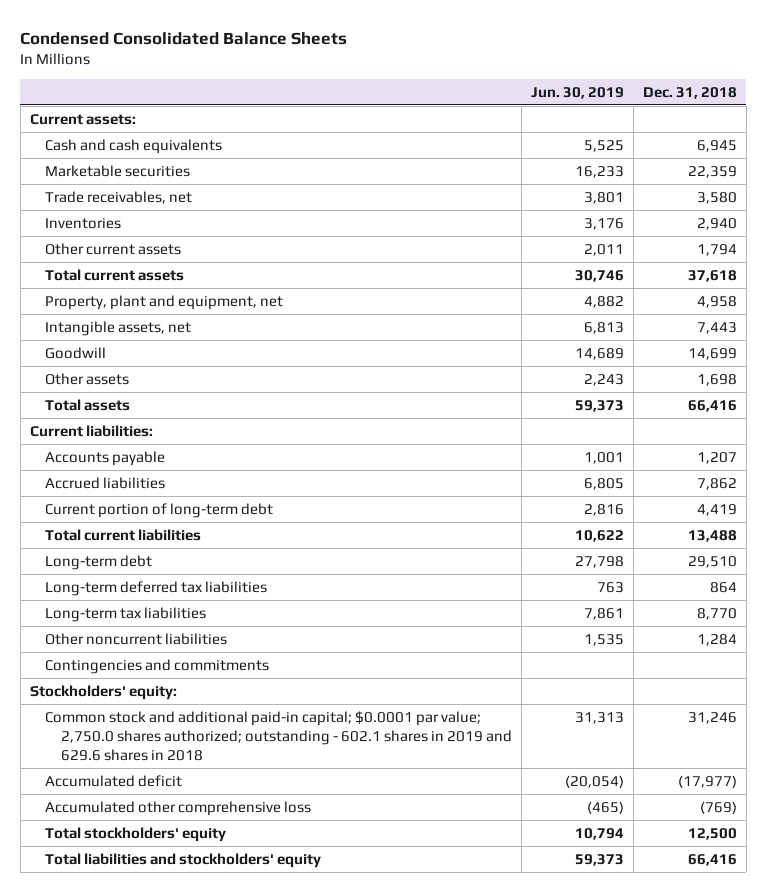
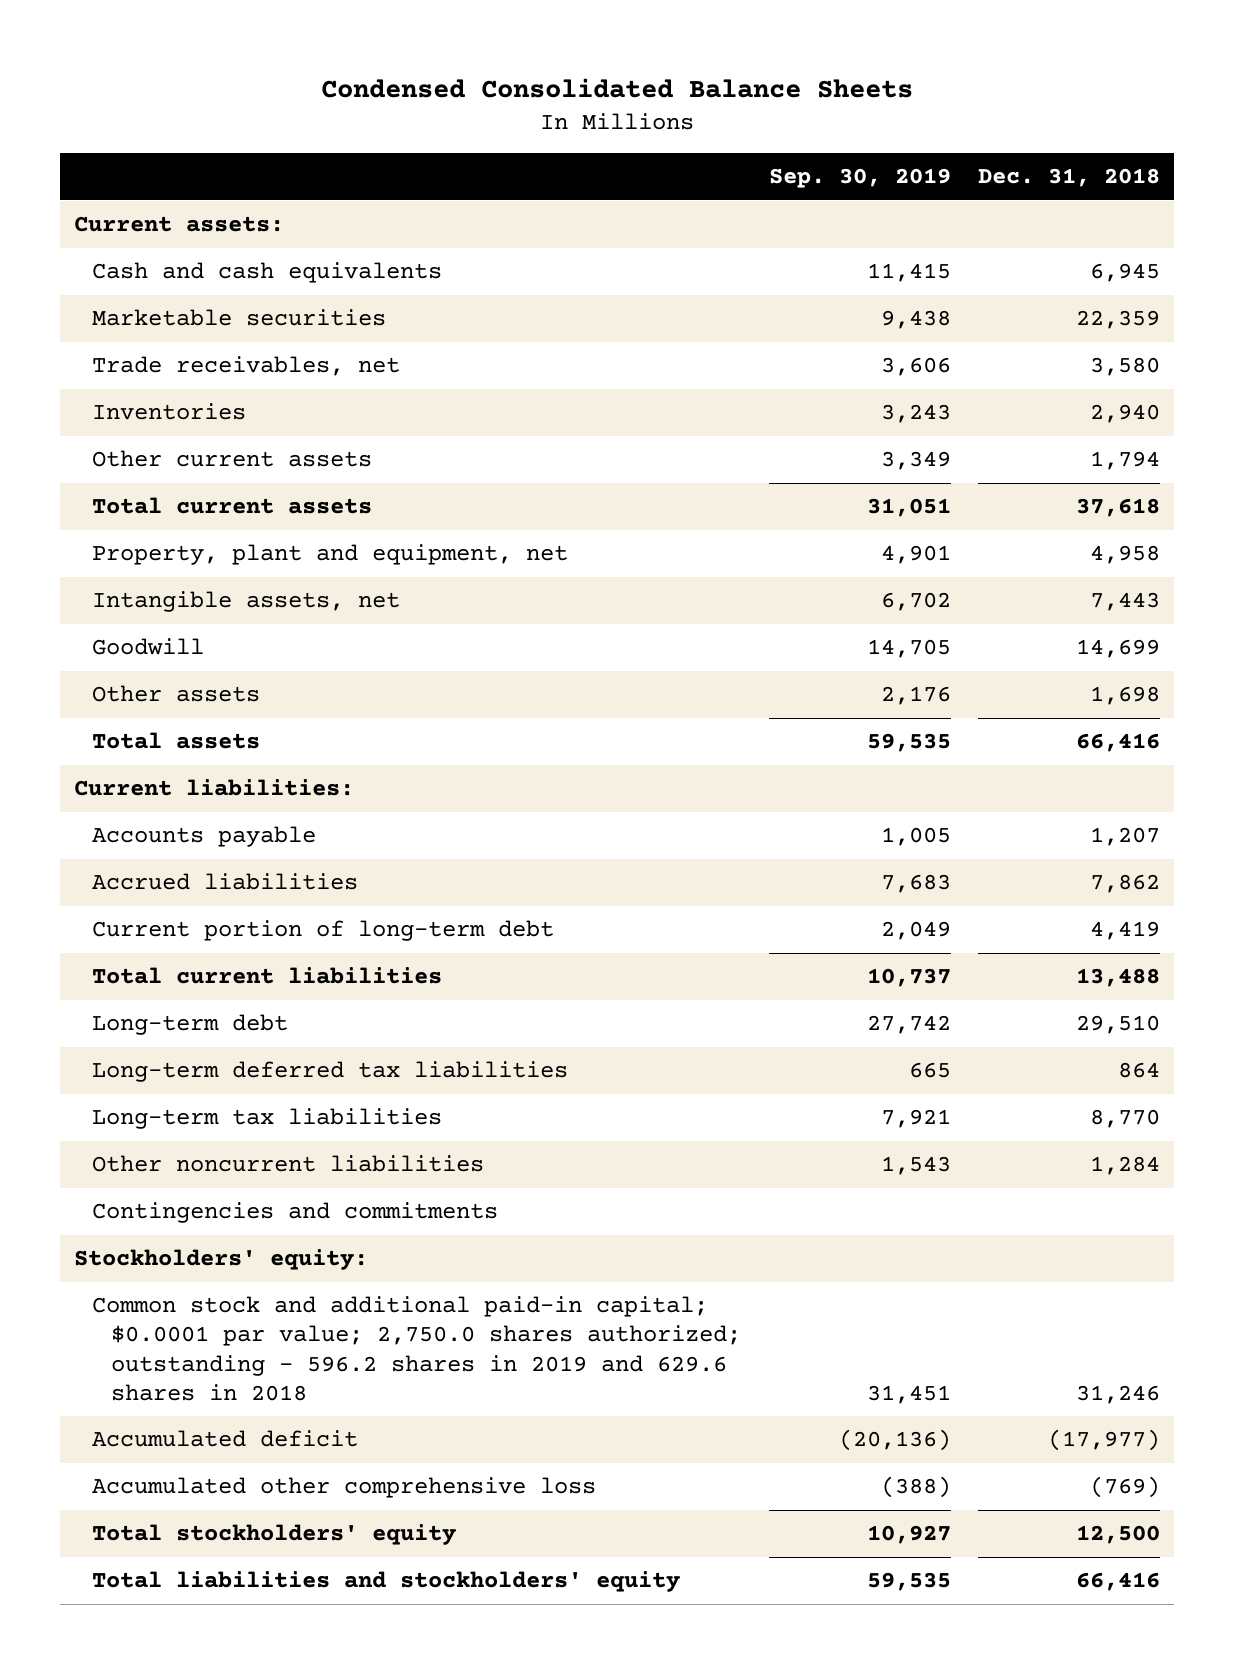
- | Jun. 30, 2019 | Dec. 31, 2018
+ | Sep. 30, 2019 | Dec. 31, 2018
- Common stock and additional paid-in capital; $0.0001 par value; 2,750.0 shares authorized; outstanding - 602.1 shares in 2019 and 629.6 shares in 2018 | 31,313 | 31,246
+ Common stock and additional paid-in capital; $0.0001 par value; 2,750.0 shares authorized; outstanding - 596.2 shares in 2019 and 629.6 shares in 2018 | 31,451 | 31,246

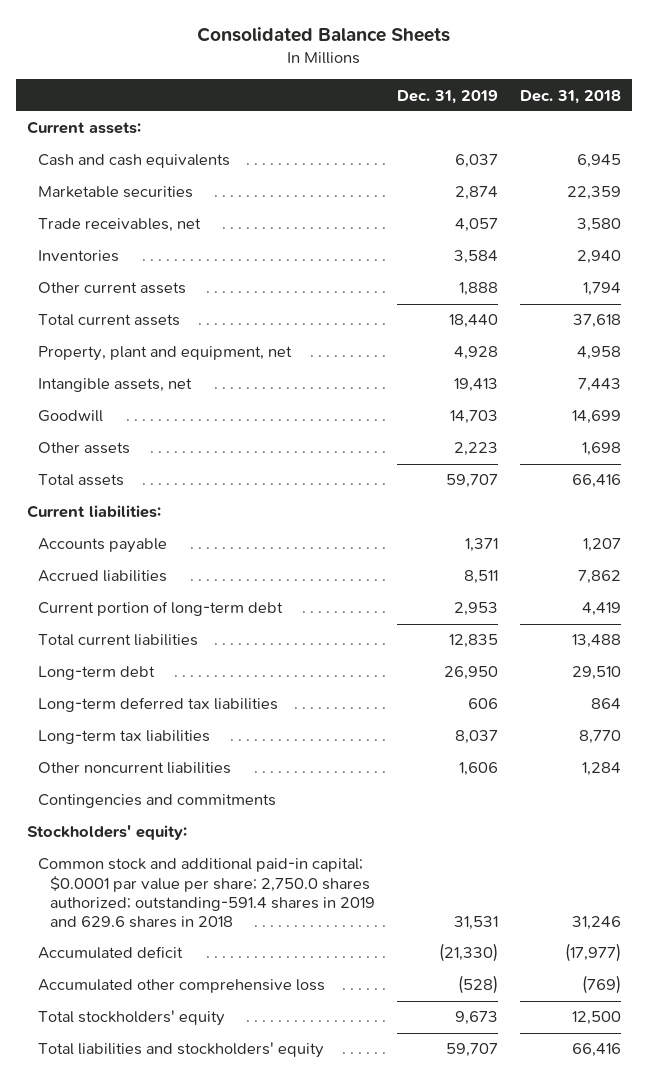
- Condensed Consolidated Balance Sheets
+ Consolidated Balance Sheets
- | Sep. 30, 2019 | Dec. 31, 2018
+ | Dec. 31, 2019 | Dec. 31, 2018
- Common stock and additional paid-in capital; $0.0001 par value; 2,750.0 shares authorized; outstanding - 596.2 shares in 2019 and 629.6 shares in 2018 | 31,451 | 31,246
+ Common stock and additional paid-in capital; $0.0001 par value per share; 2,750.0 shares authorized; outstanding-591.4 shares in 2019 and 629.6 shares in 2018 | 31,531 | 31,246

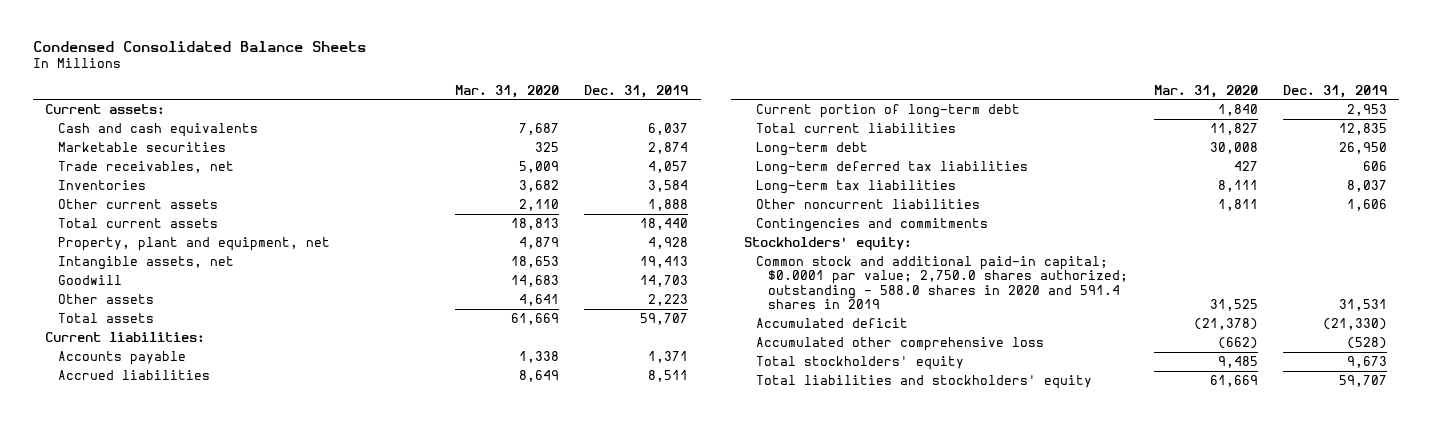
- Consolidated Balance Sheets
+ Condensed Consolidated Balance Sheets
- | Dec. 31, 2019 | Dec. 31, 2018
+ | Mar. 31, 2020 | Dec. 31, 2019
- Common stock and additional paid-in capital; $0.0001 par value per share; 2,750.0 shares authorized; outstanding-591.4 shares in 2019 and 629.6 shares in 2018 | 31,531 | 31,246
+ Common stock and additional paid-in capital; $0.0001 par value; 2,750.0 shares authorized; outstanding - 588.0 shares in 2020 and 591.4 shares in 2019 | 31,525 | 31,531

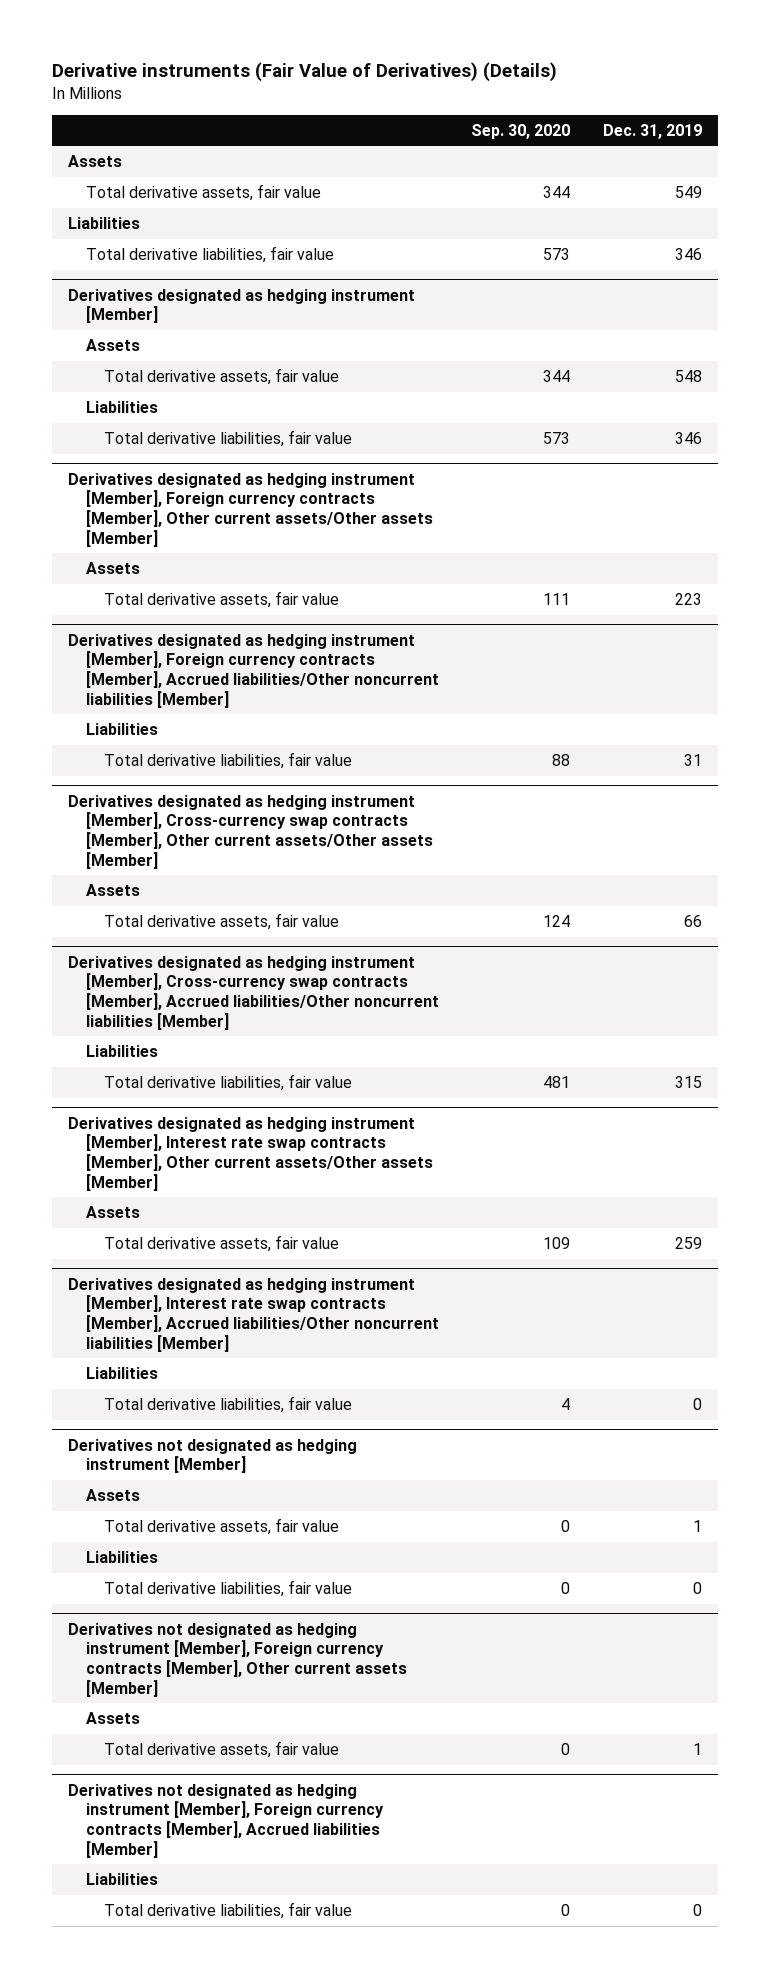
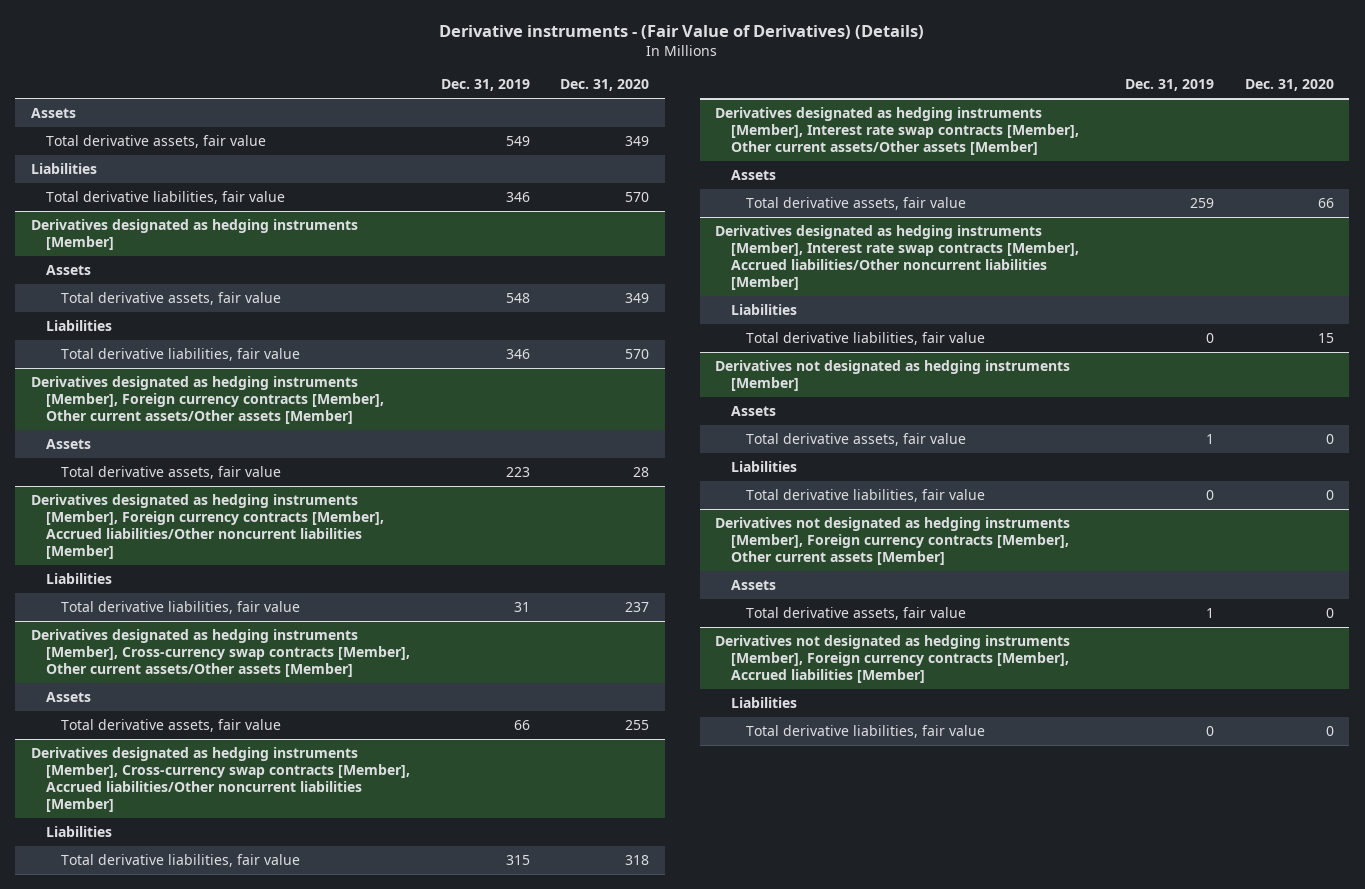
- Derivative instruments (Fair Value of Derivatives) (Details)
+ Derivative instruments - (Fair Value of Derivatives) (Details)
- | Sep. 30, 2020 | Dec. 31, 2019
+ | Dec. 31, 2019 | Dec. 31, 2020
- Derivatives designated as hedging instrument [Member]
+ Derivatives designated as hedging instruments [Member]
- Derivatives designated as hedging instrument [Member], Foreign currency contracts [Member], Other current assets/Other assets [Member]
+ Derivatives designated as hedging instruments [Member], Foreign currency contracts [Member], Other current assets/Other assets [Member]
- Derivatives designated as hedging instrument [Member], Foreign currency contracts [Member], Accrued liabilities/Other noncurrent liabilities [Member]
+ Derivatives designated as hedging instruments [Member], Foreign currency contracts [Member], Accrued liabilities/Other noncurrent liabilities [Member]
- Derivatives designated as hedging instrument [Member], Cross-currency swap contracts [Member], Other current assets/Other assets [Member]
+ Derivatives designated as hedging instruments [Member], Cross-currency swap contracts [Member], Other current assets/Other assets [Member]
- Derivatives designated as hedging instrument [Member], Cross-currency swap contracts [Member], Accrued liabilities/Other noncurrent liabilities [Member]
+ Derivatives designated as hedging instruments [Member], Cross-currency swap contracts [Member], Accrued liabilities/Other noncurrent liabilities [Member]
- Derivatives designated as hedging instrument [Member], Interest rate swap contracts [Member], Other current assets/Other assets [Member]
+ Derivatives designated as hedging instruments [Member], Interest rate swap contracts [Member], Other current assets/Other assets [Member]
- Derivatives designated as hedging instrument [Member], Interest rate swap contracts [Member], Accrued liabilities/Other noncurrent liabilities [Member]
+ Derivatives designated as hedging instruments [Member], Interest rate swap contracts [Member], Accrued liabilities/Other noncurrent liabilities [Member]
- Derivatives not designated as hedging instrument [Member]
+ Derivatives not designated as hedging instruments [Member]
- Derivatives not designated as hedging instrument [Member], Foreign currency contracts [Member], Other current assets [Member]
+ Derivatives not designated as hedging instruments [Member], Foreign currency contracts [Member], Other current assets [Member]
- Derivatives not designated as hedging instrument [Member], Foreign currency contracts [Member], Accrued liabilities [Member]
+ Derivatives not designated as hedging instruments [Member], Foreign currency contracts [Member], Accrued liabilities [Member]

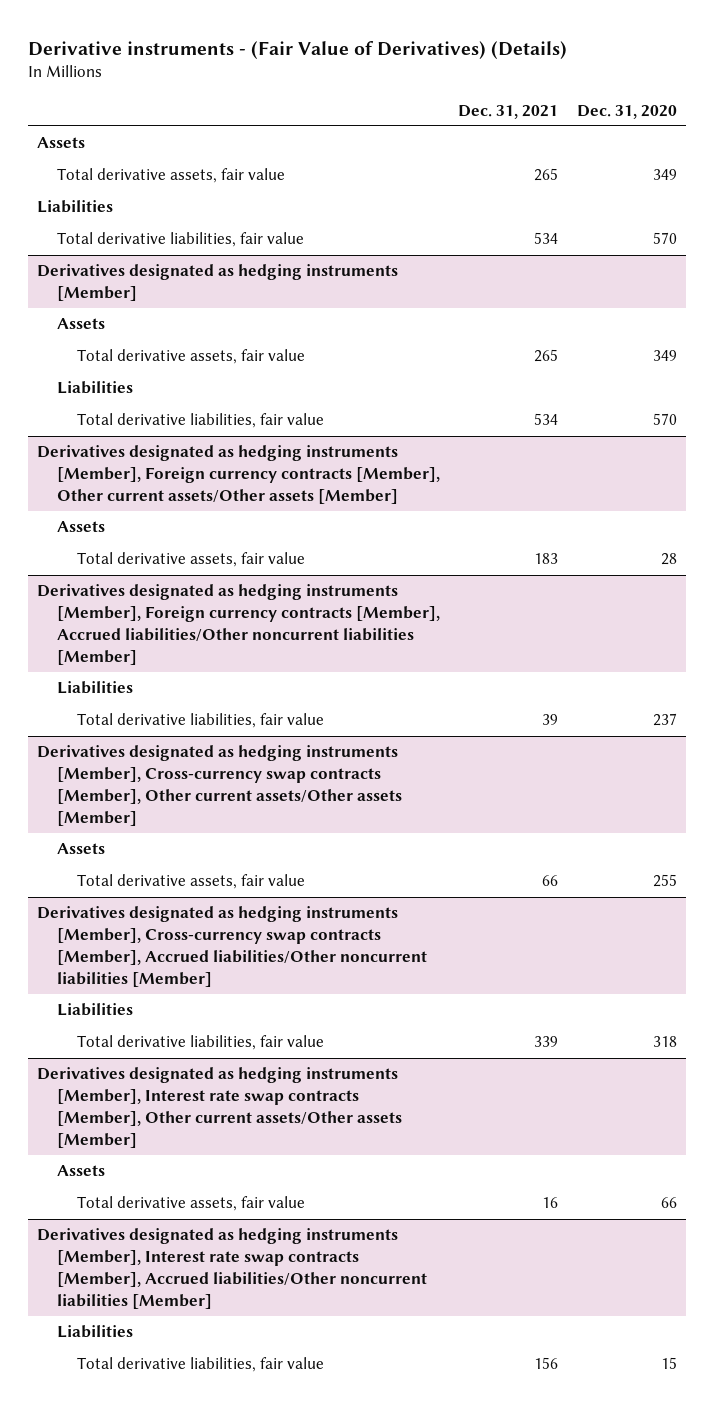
- | Dec. 31, 2019 | Dec. 31, 2020
+ | Dec. 31, 2021 | Dec. 31, 2020
- Derivatives not designated as hedging instruments [Member]
- Assets
- Total derivative assets, fair value | 1 | 0
- Liabilities
- Total derivative liabilities, fair value | 0 | 0
- Derivatives not designated as hedging instruments [Member], Foreign currency contracts [Member], Other current assets [Member]
- Assets
- Total derivative assets, fair value | 1 | 0
- Derivatives not designated as hedging instruments [Member], Foreign currency contracts [Member], Accrued liabilities [Member]
- Liabilities
- Total derivative liabilities, fair value | 0 | 0

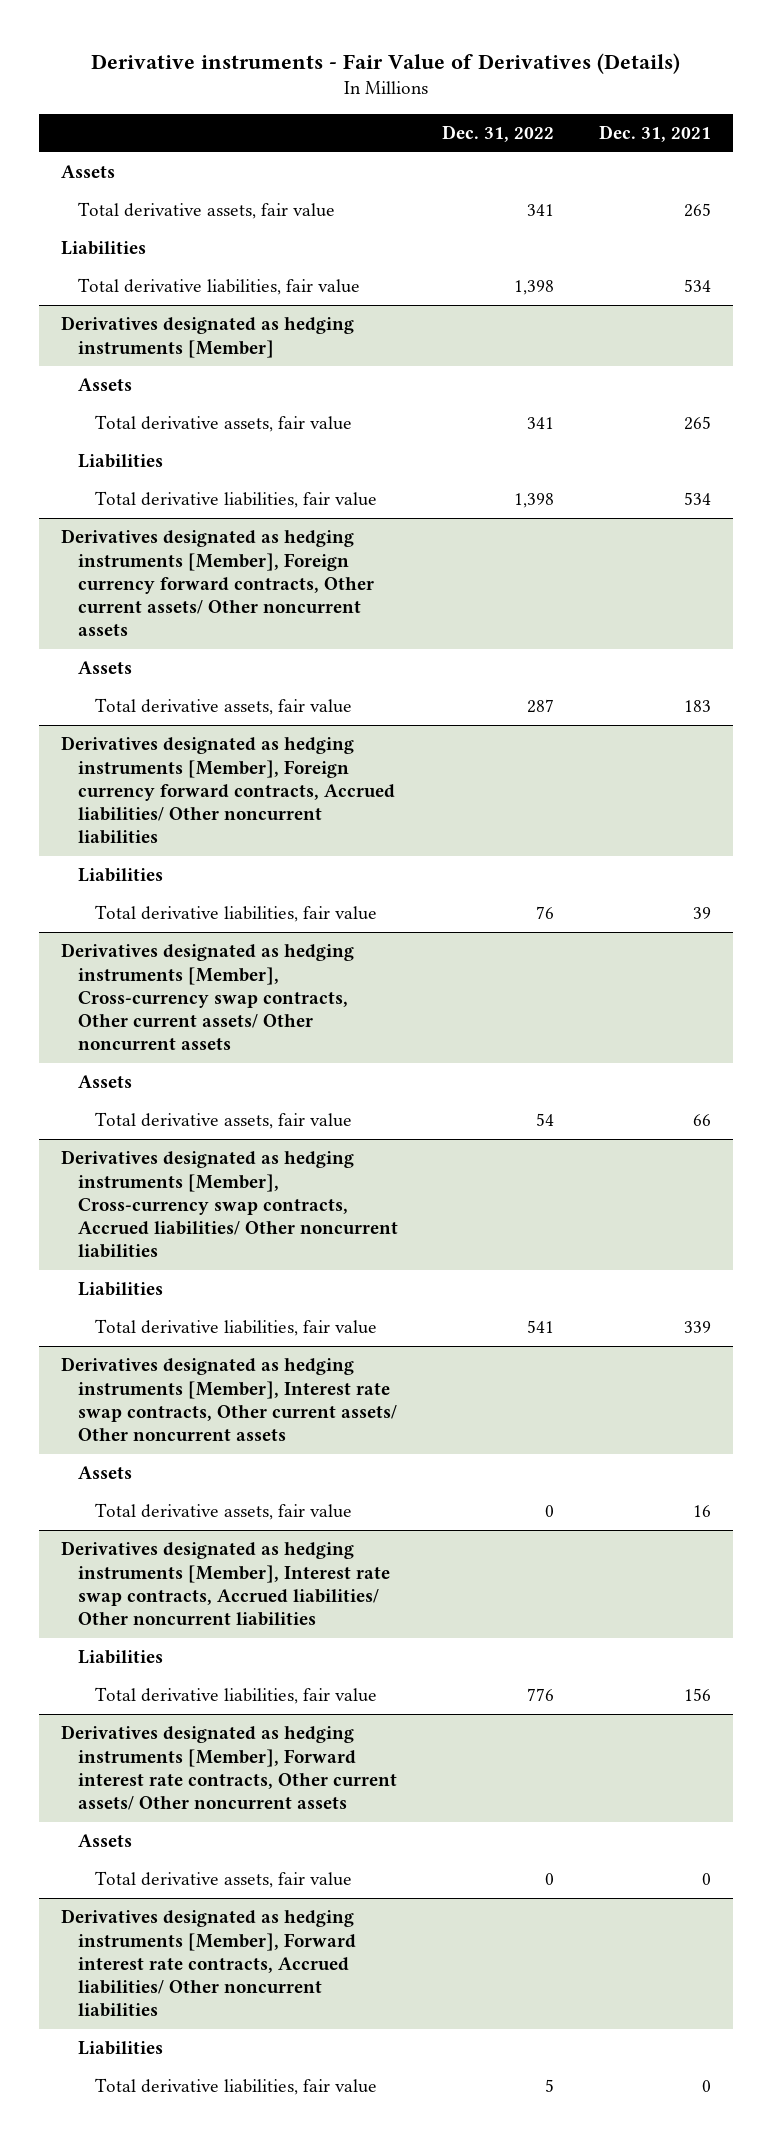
- Derivative instruments - (Fair Value of Derivatives) (Details)
+ Derivative instruments - Fair Value of Derivatives (Details)
- | Dec. 31, 2021 | Dec. 31, 2020
+ | Dec. 31, 2022 | Dec. 31, 2021
- Derivatives designated as hedging instruments [Member], Foreign currency contracts [Member], Other current assets/Other assets [Member]
+ Derivatives designated as hedging instruments [Member], Foreign currency forward contracts, Other current assets/ Other noncurrent assets
- Derivatives designated as hedging instruments [Member], Foreign currency contracts [Member], Accrued liabilities/Other noncurrent liabilities [Member]
+ Derivatives designated as hedging instruments [Member], Foreign currency forward contracts, Accrued liabilities/ Other noncurrent liabilities
- Derivatives designated as hedging instruments [Member], Cross-currency swap contracts [Member], Other current assets/Other assets [Member]
+ Derivatives designated as hedging instruments [Member], Cross-currency swap contracts, Other current assets/ Other noncurrent assets
- Derivatives designated as hedging instruments [Member], Cross-currency swap contracts [Member], Accrued liabilities/Other noncurrent liabilities [Member]
+ Derivatives designated as hedging instruments [Member], Cross-currency swap contracts, Accrued liabilities/ Other noncurrent liabilities
- Derivatives designated as hedging instruments [Member], Interest rate swap contracts [Member], Other current assets/Other assets [Member]
+ Derivatives designated as hedging instruments [Member], Interest rate swap contracts, Other current assets/ Other noncurrent assets
- Derivatives designated as hedging instruments [Member], Interest rate swap contracts [Member], Accrued liabilities/Other noncurrent liabilities [Member]
+ Derivatives designated as hedging instruments [Member], Interest rate swap contracts, Accrued liabilities/ Other noncurrent liabilities
+ Derivatives designated as hedging instruments [Member], Forward interest rate contracts, Other current assets/ Other noncurrent assets
+ Assets
+ Total derivative assets, fair value | 0 | 0
+ Derivatives designated as hedging instruments [Member], Forward interest rate contracts, Accrued liabilities/ Other noncurrent liabilities
+ Liabilities
+ Total derivative liabilities, fair value | 5 | 0

